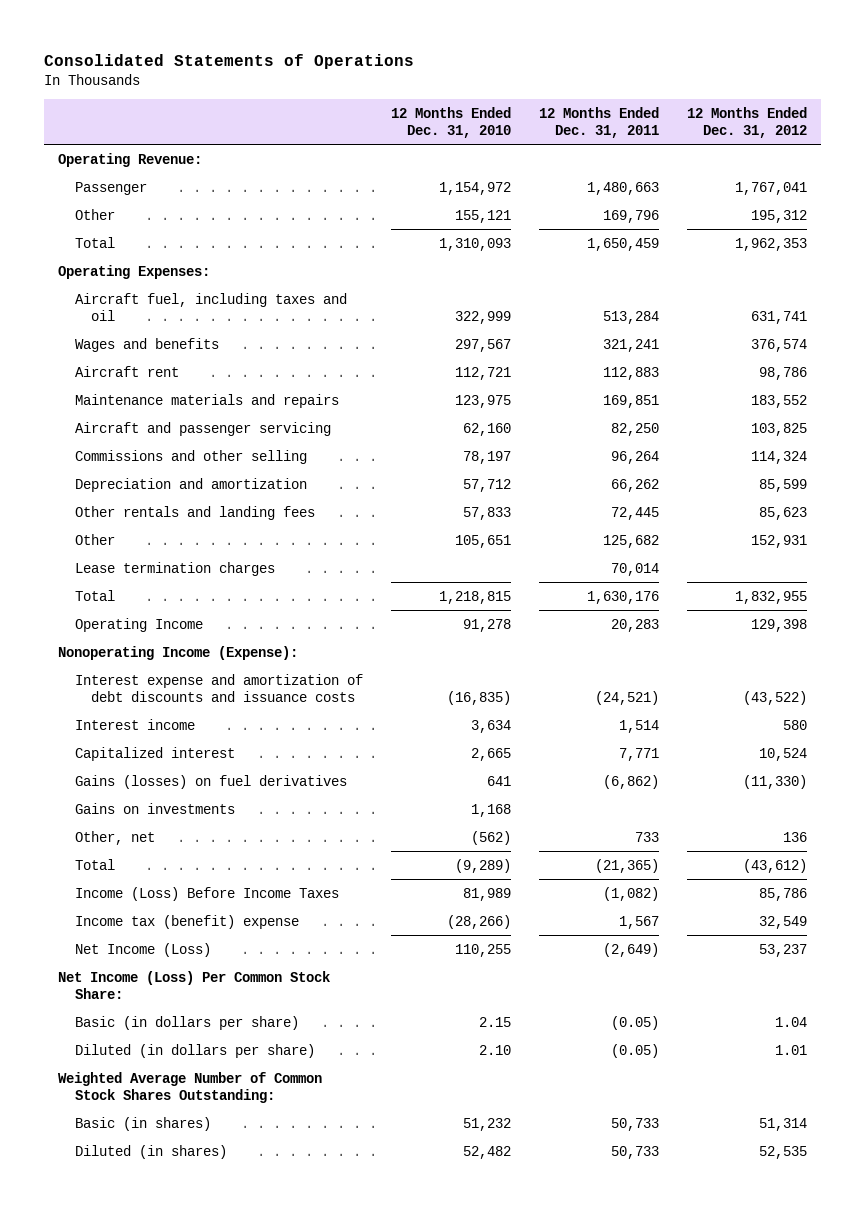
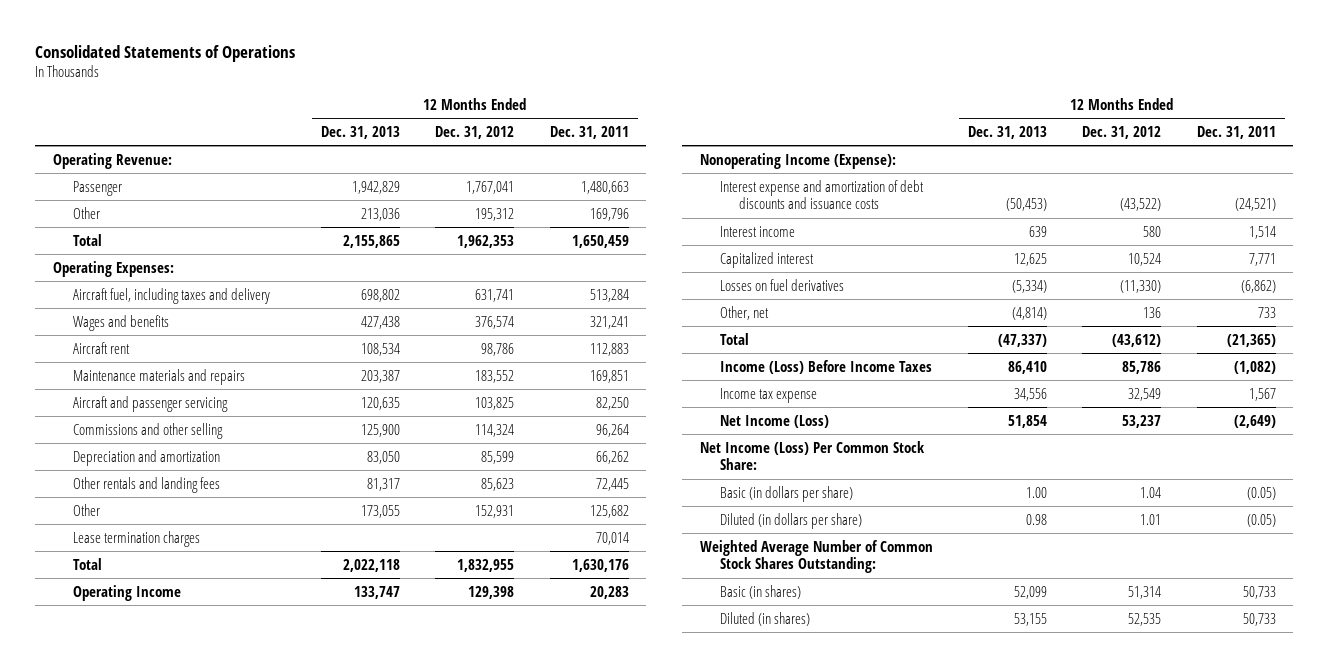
- | 12 Months Ended Dec. 31, 2010 | 12 Months Ended Dec. 31, 2011 | 12 Months Ended Dec. 31, 2012
+ | 12 Months Ended Dec. 31, 2013 | 12 Months Ended Dec. 31, 2012 | 12 Months Ended Dec. 31, 2011
- Aircraft fuel, including taxes and oil | 322,999 | 513,284 | 631,741
+ Aircraft fuel, including taxes and delivery | 698,802 | 631,741 | 513,284
- Gains (losses) on fuel derivatives | 641 | (6,862) | (11,330)
- Gains on investments | 1,168 | |
+ Losses on fuel derivatives | (5,334) | (11,330) | (6,862)
- Income tax (benefit) expense | (28,266) | 1,567 | 32,549
+ Income tax expense | 34,556 | 32,549 | 1,567

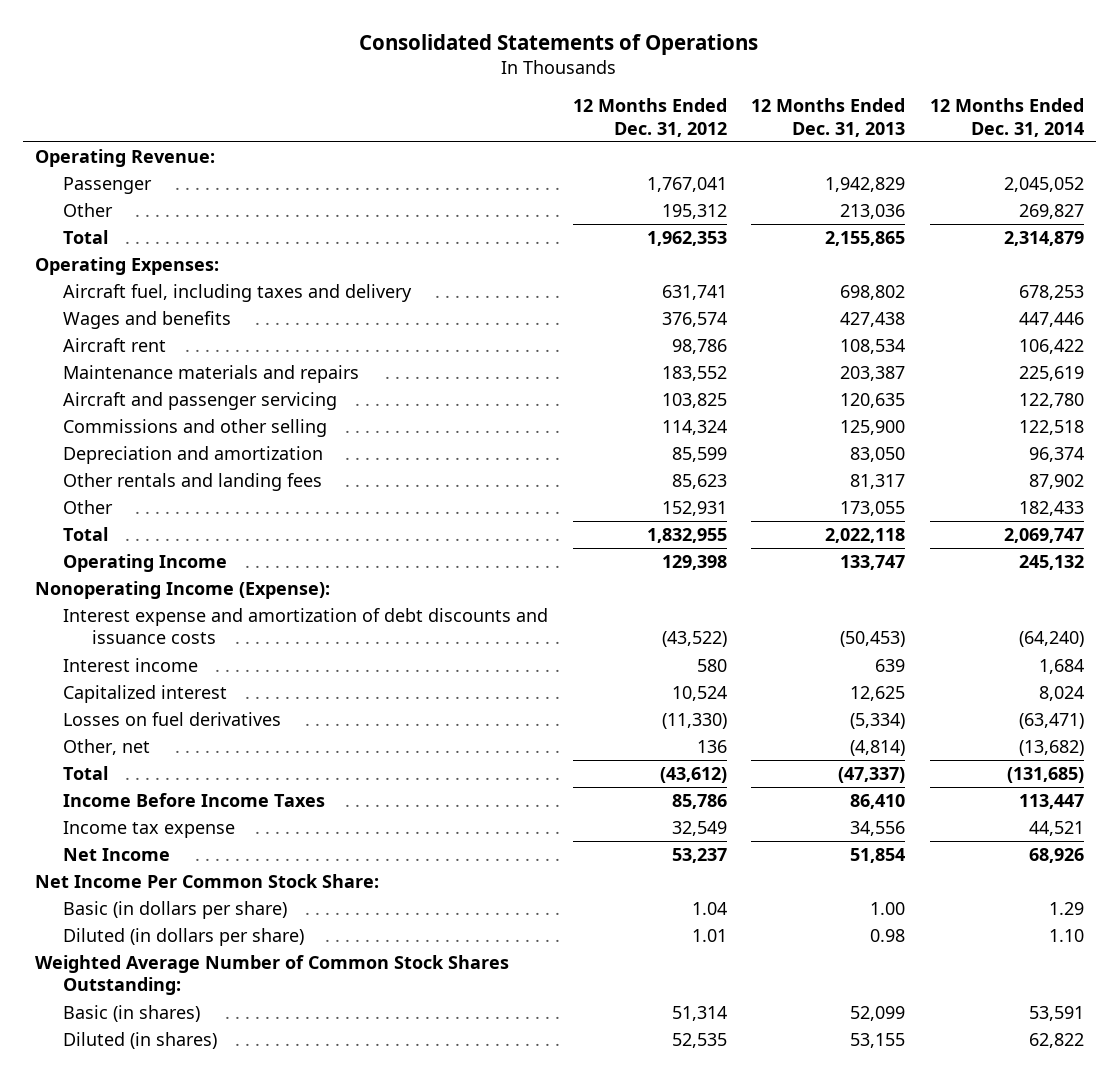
- | 12 Months Ended Dec. 31, 2013 | 12 Months Ended Dec. 31, 2012 | 12 Months Ended Dec. 31, 2011
+ | 12 Months Ended Dec. 31, 2012 | 12 Months Ended Dec. 31, 2013 | 12 Months Ended Dec. 31, 2014
- Lease termination charges | | | 70,014
- Income (Loss) Before Income Taxes | 86,410 | 85,786 | (1,082)
+ Income Before Income Taxes | 85,786 | 86,410 | 113,447
- Net Income (Loss) | 51,854 | 53,237 | (2,649)
- Net Income (Loss) Per Common Stock Share:
+ Net Income | 53,237 | 51,854 | 68,926
+ Net Income Per Common Stock Share:

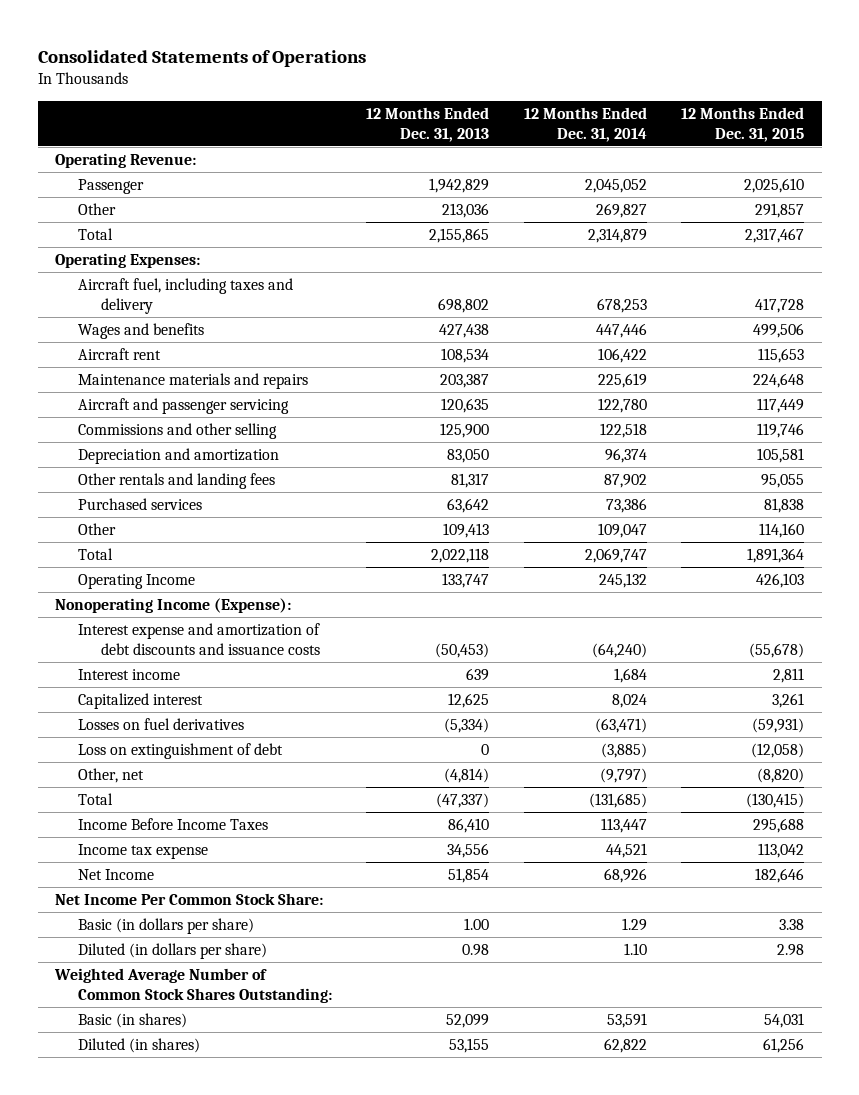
- | 12 Months Ended Dec. 31, 2012 | 12 Months Ended Dec. 31, 2013 | 12 Months Ended Dec. 31, 2014
+ | 12 Months Ended Dec. 31, 2013 | 12 Months Ended Dec. 31, 2014 | 12 Months Ended Dec. 31, 2015
- Other | 152,931 | 173,055 | 182,433
+ Purchased services | 63,642 | 73,386 | 81,838
+ Other | 109,413 | 109,047 | 114,160
- Other, net | 136 | (4,814) | (13,682)
+ Loss on extinguishment of debt | 0 | (3,885) | (12,058)
+ Other, net | (4,814) | (9,797) | (8,820)

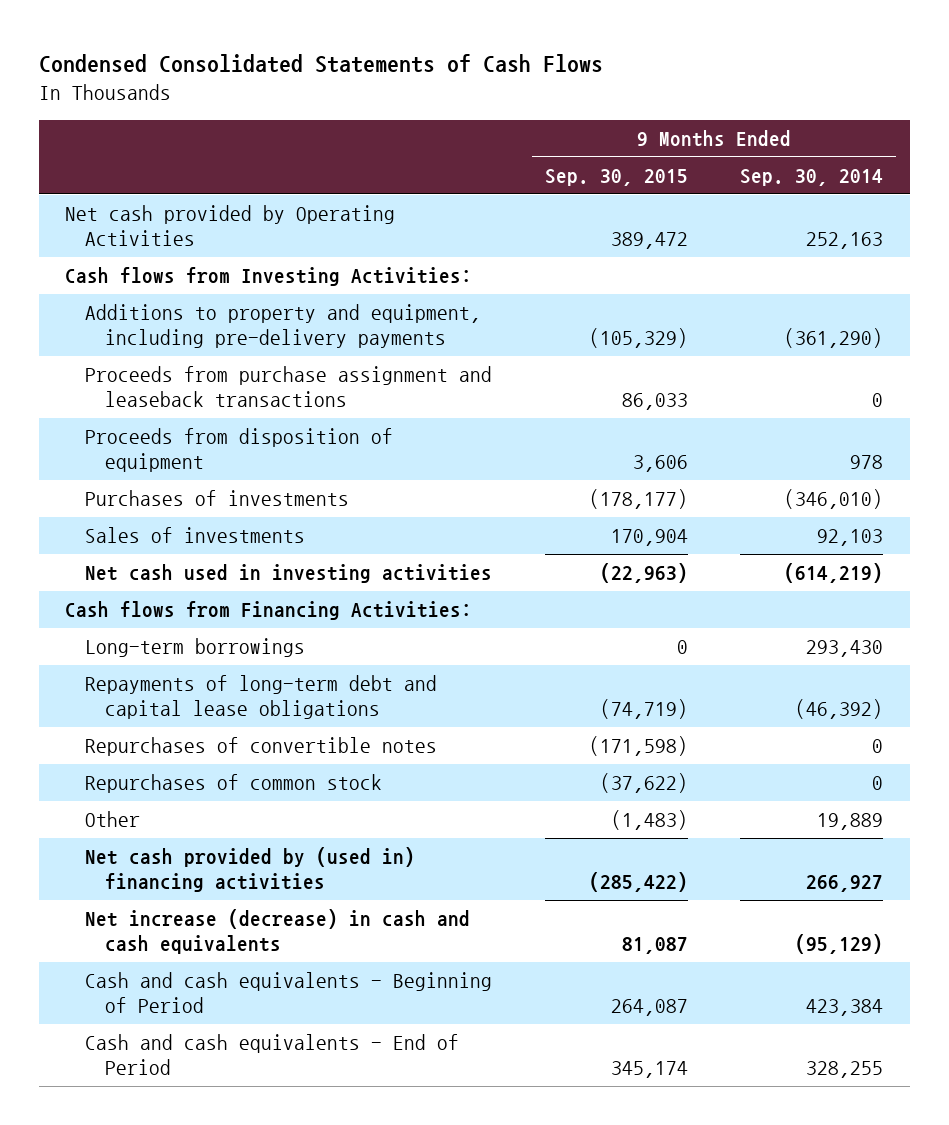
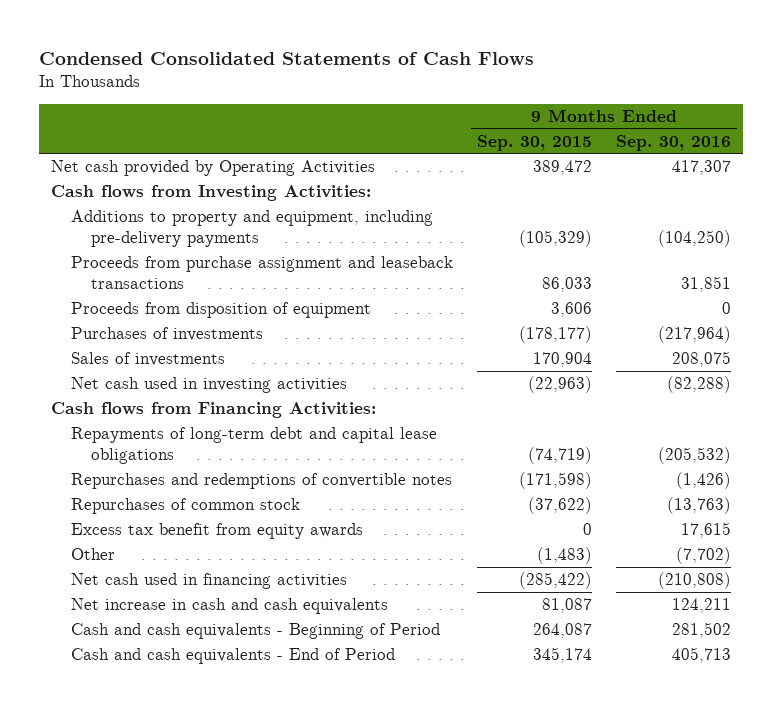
- | 9 Months Ended Sep. 30, 2015 | 9 Months Ended Sep. 30, 2014
+ | 9 Months Ended Sep. 30, 2015 | 9 Months Ended Sep. 30, 2016
- Long-term borrowings | 0 | 293,430
- Repurchases of convertible notes | (171,598) | 0
+ Repurchases and redemptions of convertible notes | (171,598) | (1,426)
+ Excess tax benefit from equity awards | 0 | 17,615
- Net cash provided by (used in) financing activities | (285,422) | 266,927
- Net increase (decrease) in cash and cash equivalents | 81,087 | (95,129)
+ Net cash used in financing activities | (285,422) | (210,808)
+ Net increase in cash and cash equivalents | 81,087 | 124,211

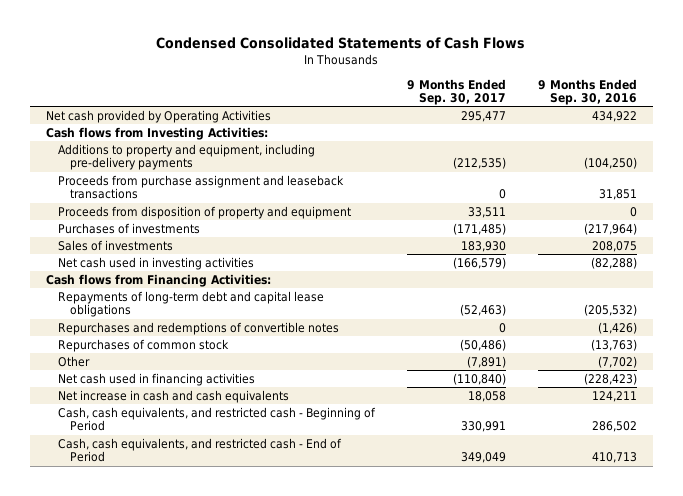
- | 9 Months Ended Sep. 30, 2015 | 9 Months Ended Sep. 30, 2016
+ | 9 Months Ended Sep. 30, 2017 | 9 Months Ended Sep. 30, 2016
- Net cash provided by Operating Activities | 389,472 | 417,307
+ Net cash provided by Operating Activities | 295,477 | 434,922
- Proceeds from disposition of equipment | 3,606 | 0
+ Proceeds from disposition of property and equipment | 33,511 | 0
- Excess tax benefit from equity awards | 0 | 17,615
- Net cash used in financing activities | (285,422) | (210,808)
+ Net cash used in financing activities | (110,840) | (228,423)
- Cash and cash equivalents - Beginning of Period | 264,087 | 281,502
- Cash and cash equivalents - End of Period | 345,174 | 405,713
+ Cash, cash equivalents, and restricted cash - Beginning of Period | 330,991 | 286,502
+ Cash, cash equivalents, and restricted cash - End of Period | 349,049 | 410,713

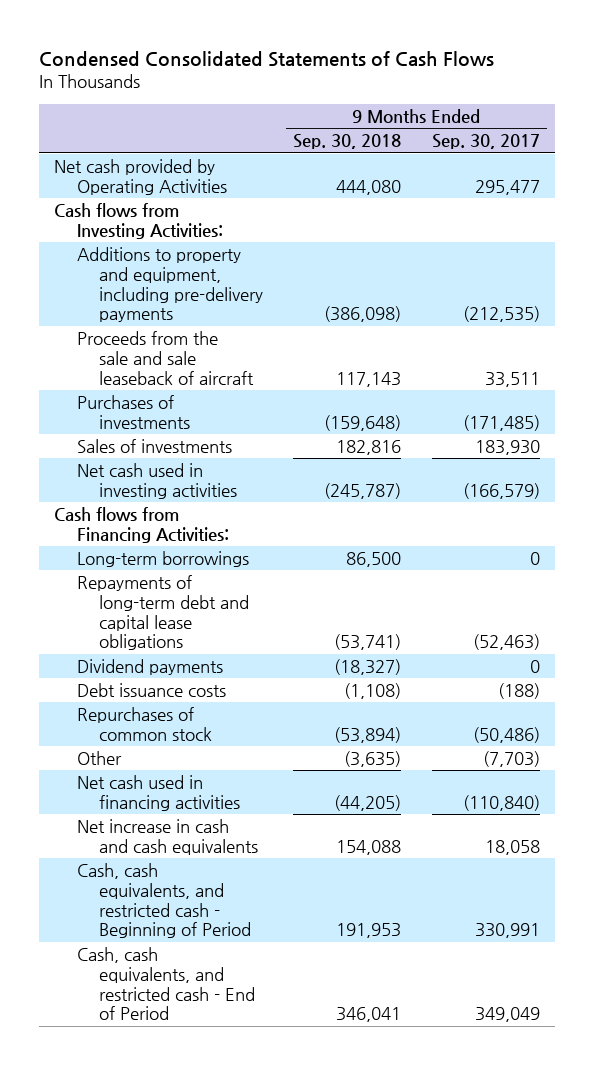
- | 9 Months Ended Sep. 30, 2017 | 9 Months Ended Sep. 30, 2016
+ | 9 Months Ended Sep. 30, 2018 | 9 Months Ended Sep. 30, 2017
- Proceeds from purchase assignment and leaseback transactions | 0 | 31,851
- Proceeds from disposition of property and equipment | 33,511 | 0
+ Proceeds from the sale and sale leaseback of aircraft | 117,143 | 33,511
+ Long-term borrowings | 86,500 | 0
- Repurchases and redemptions of convertible notes | 0 | (1,426)
+ Dividend payments | (18,327) | 0
+ Debt issuance costs | (1,108) | (188)
- Other | (7,891) | (7,702)
+ Other | (3,635) | (7,703)

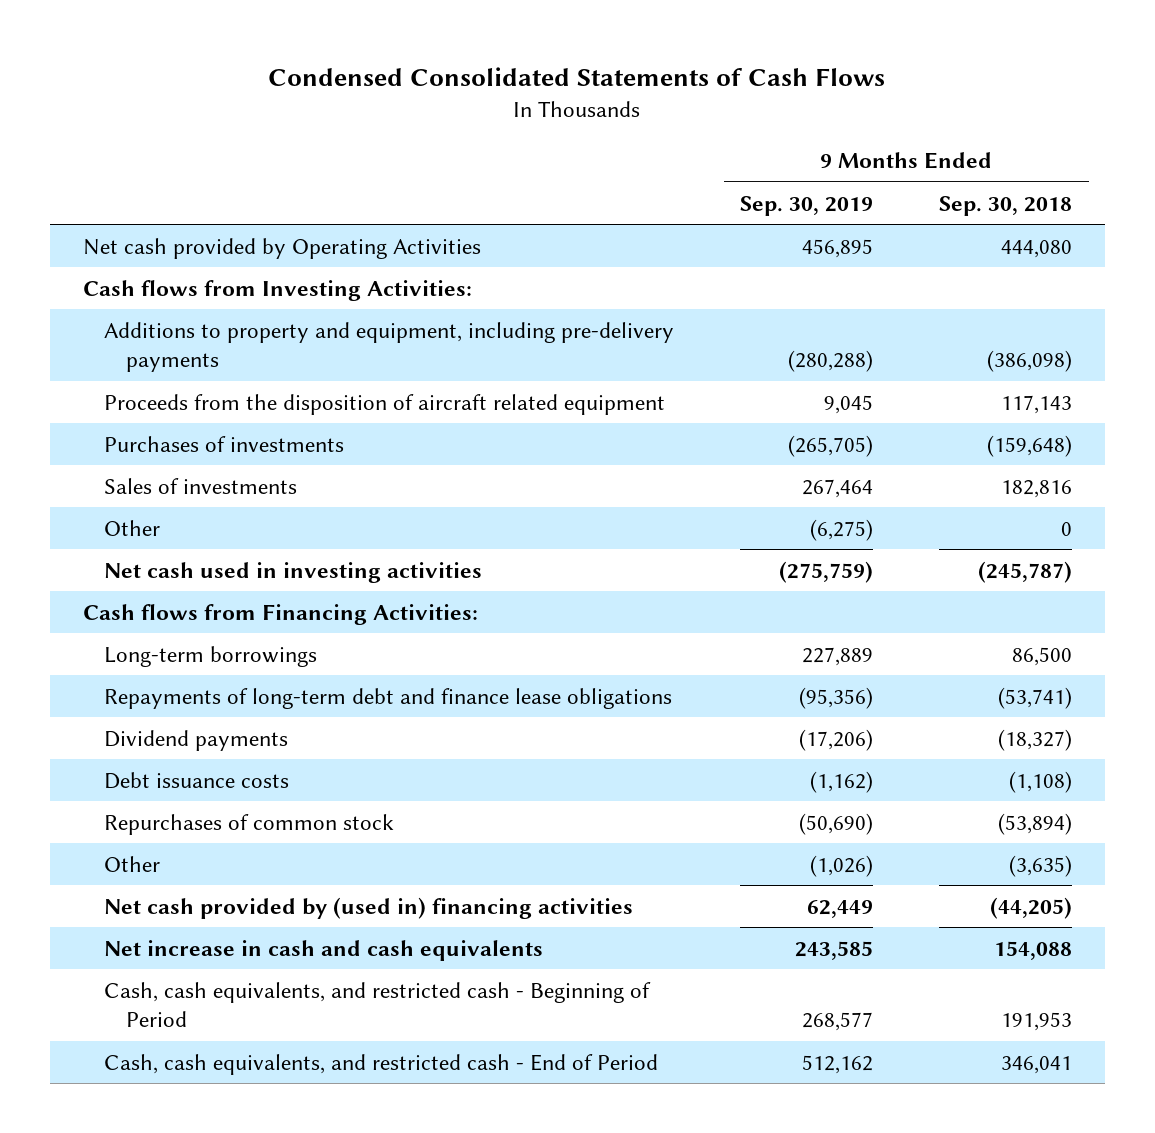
- | 9 Months Ended Sep. 30, 2018 | 9 Months Ended Sep. 30, 2017
+ | 9 Months Ended Sep. 30, 2019 | 9 Months Ended Sep. 30, 2018
- Proceeds from the sale and sale leaseback of aircraft | 117,143 | 33,511
+ Proceeds from the disposition of aircraft related equipment | 9,045 | 117,143
+ Other | (6,275) | 0
- Repayments of long-term debt and capital lease obligations | (53,741) | (52,463)
+ Repayments of long-term debt and finance lease obligations | (95,356) | (53,741)
- Net cash used in financing activities | (44,205) | (110,840)
+ Net cash provided by (used in) financing activities | 62,449 | (44,205)

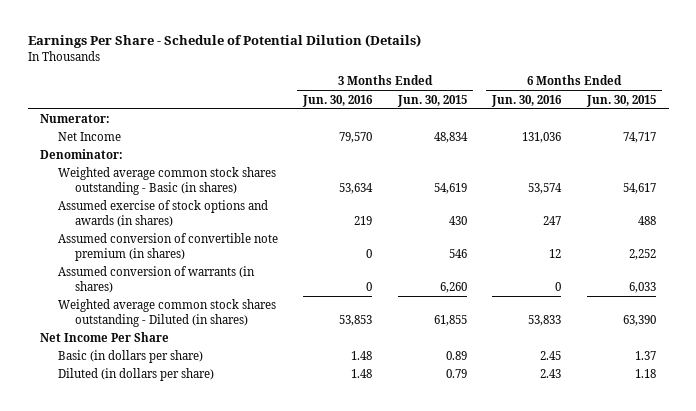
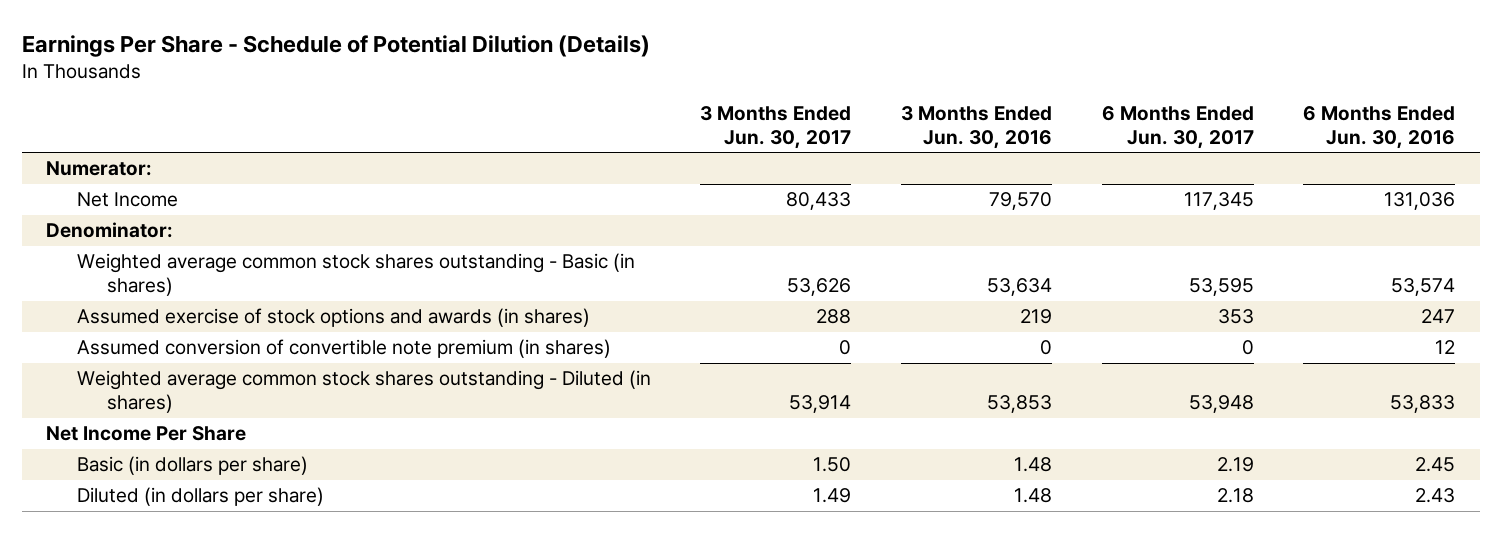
- | 3 Months Ended Jun. 30, 2016 | 3 Months Ended Jun. 30, 2015 | 6 Months Ended Jun. 30, 2016 | 6 Months Ended Jun. 30, 2015
+ | 3 Months Ended Jun. 30, 2017 | 3 Months Ended Jun. 30, 2016 | 6 Months Ended Jun. 30, 2017 | 6 Months Ended Jun. 30, 2016
- Assumed conversion of warrants (in shares) | 0 | 6,260 | 0 | 6,033

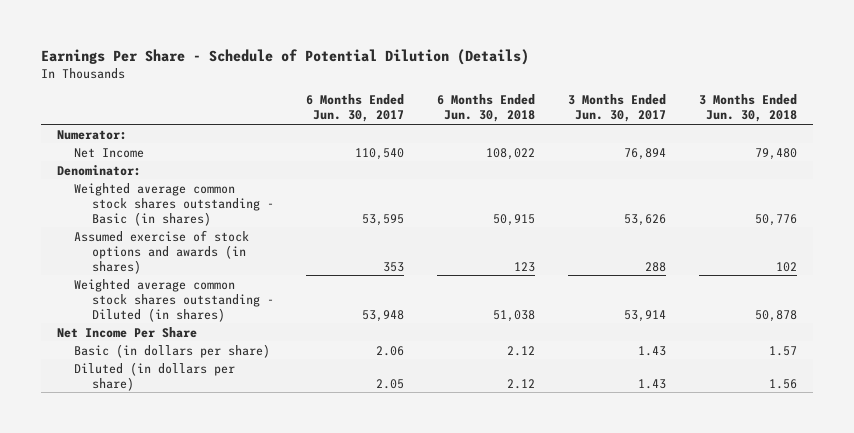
- | 3 Months Ended Jun. 30, 2017 | 3 Months Ended Jun. 30, 2016 | 6 Months Ended Jun. 30, 2017 | 6 Months Ended Jun. 30, 2016
+ | 6 Months Ended Jun. 30, 2017 | 6 Months Ended Jun. 30, 2018 | 3 Months Ended Jun. 30, 2017 | 3 Months Ended Jun. 30, 2018
- Net Income | 80,433 | 79,570 | 117,345 | 131,036
+ Net Income | 110,540 | 108,022 | 76,894 | 79,480
- Assumed conversion of convertible note premium (in shares) | 0 | 0 | 0 | 12
- Basic (in dollars per share) | 1.50 | 1.48 | 2.19 | 2.45
- Diluted (in dollars per share) | 1.49 | 1.48 | 2.18 | 2.43
+ Basic (in dollars per share) | 2.06 | 2.12 | 1.43 | 1.57
+ Diluted (in dollars per share) | 2.05 | 2.12 | 1.43 | 1.56

